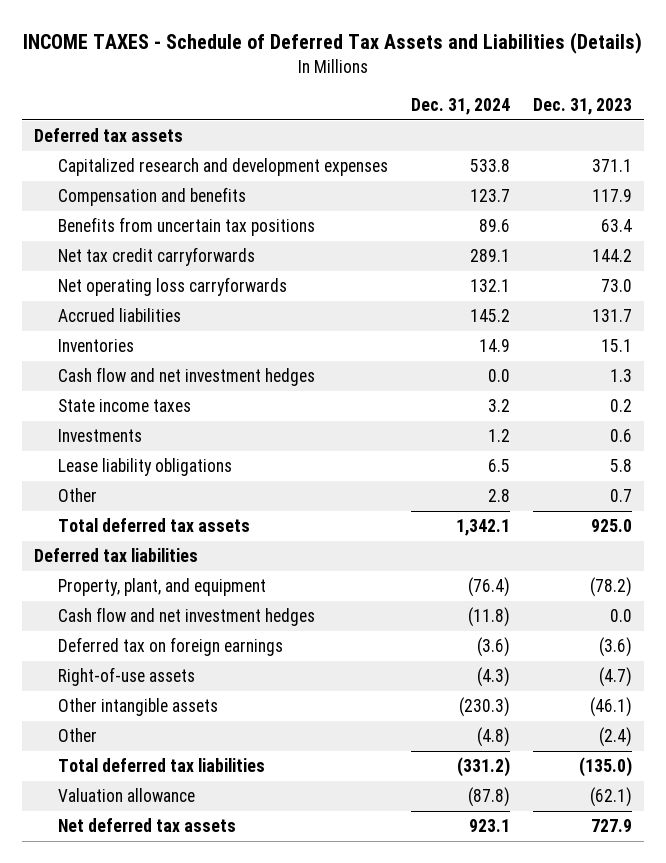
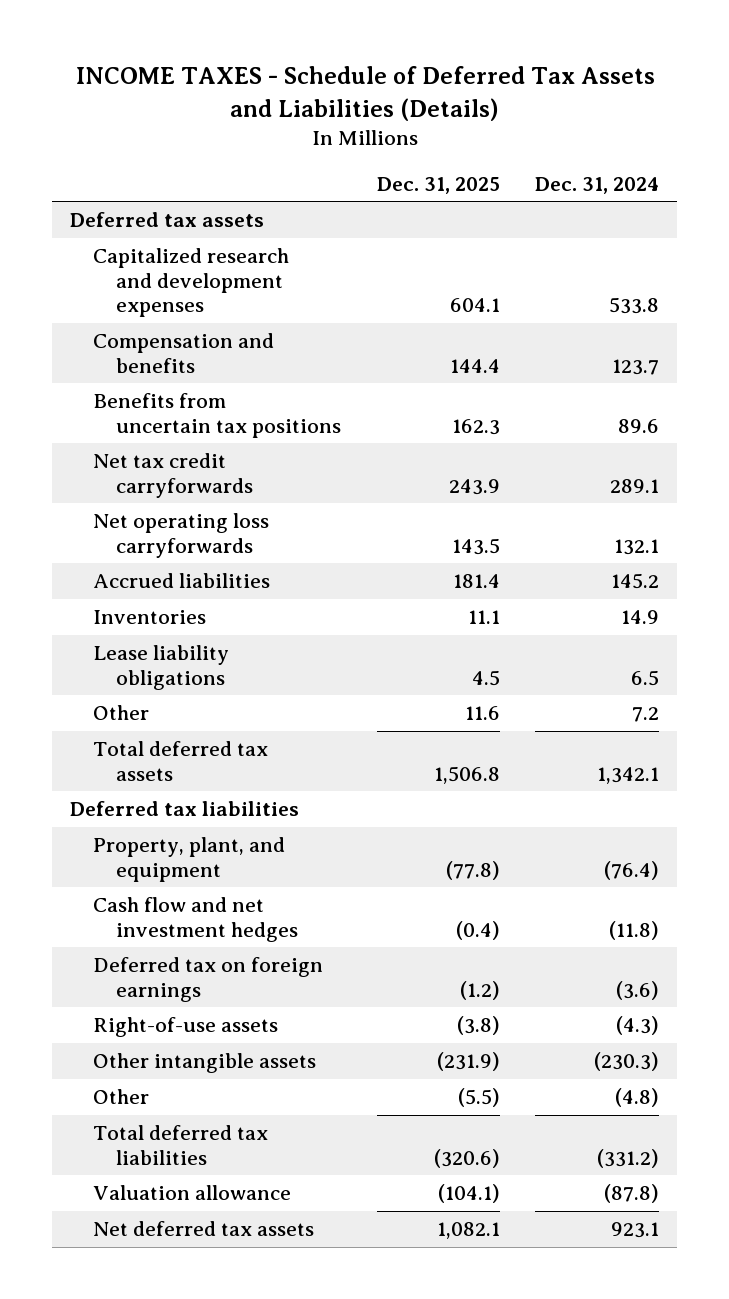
- | Dec. 31, 2024 | Dec. 31, 2023
+ | Dec. 31, 2025 | Dec. 31, 2024
- Cash flow and net investment hedges | 0.0 | 1.3
- State income taxes | 3.2 | 0.2
- Investments | 1.2 | 0.6
- Other | 2.8 | 0.7
+ Other | 11.6 | 7.2

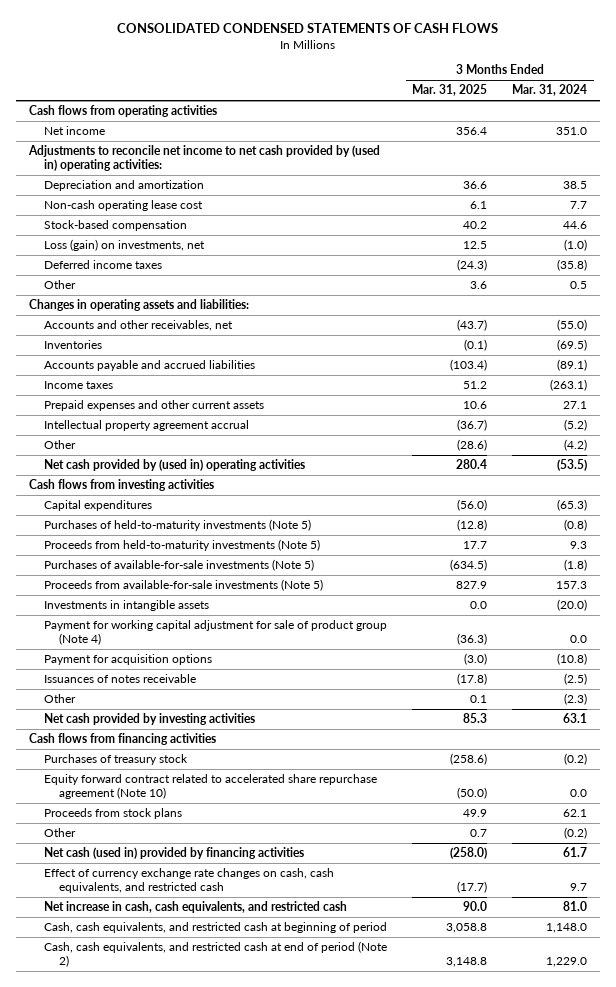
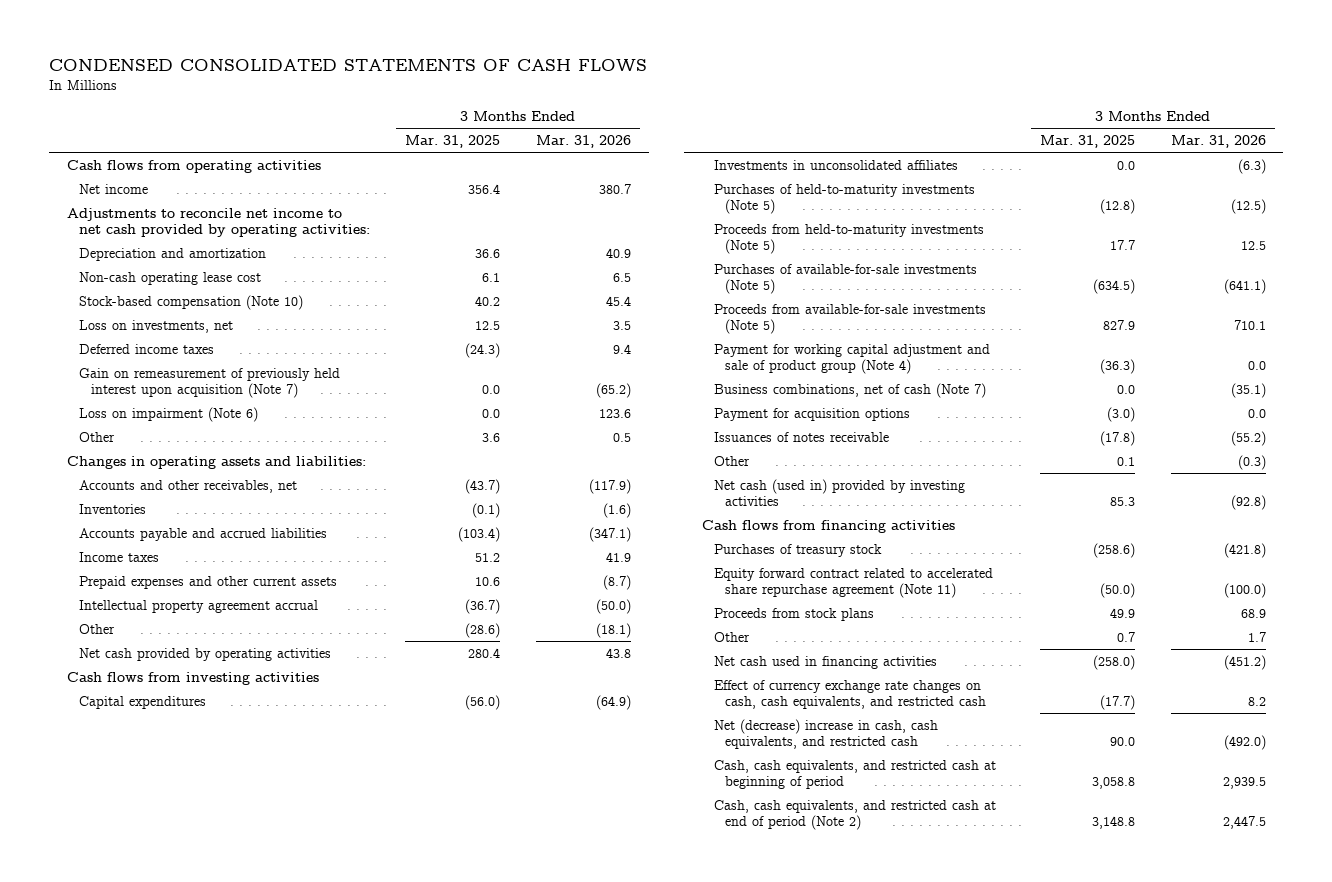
- CONSOLIDATED CONDENSED STATEMENTS OF CASH FLOWS
+ CONDENSED CONSOLIDATED STATEMENTS OF CASH FLOWS
- | 3 Months Ended Mar. 31, 2025 | 3 Months Ended Mar. 31, 2024
+ | 3 Months Ended Mar. 31, 2025 | 3 Months Ended Mar. 31, 2026
- Adjustments to reconcile net income to net cash provided by (used in) operating activities:
+ Adjustments to reconcile net income to net cash provided by operating activities:
- Stock-based compensation | 40.2 | 44.6
- Loss (gain) on investments, net | 12.5 | (1.0)
+ Stock-based compensation (Note 10) | 40.2 | 45.4
+ Loss on investments, net | 12.5 | 3.5
+ Gain on remeasurement of previously held interest upon acquisition (Note 7) | 0.0 | (65.2)
+ Loss on impairment (Note 6) | 0.0 | 123.6
- Net cash provided by (used in) operating activities | 280.4 | (53.5)
+ Net cash provided by operating activities | 280.4 | 43.8
+ Investments in unconsolidated affiliates | 0.0 | (6.3)
- Investments in intangible assets | 0.0 | (20.0)
- Payment for working capital adjustment for sale of product group (Note 4) | (36.3) | 0.0
+ Payment for working capital adjustment and sale of product group (Note 4) | (36.3) | 0.0
+ Business combinations, net of cash (Note 7) | 0.0 | (35.1)
- Net cash provided by investing activities | 85.3 | 63.1
+ Net cash (used in) provided by investing activities | 85.3 | (92.8)
- Equity forward contract related to accelerated share repurchase agreement (Note 10) | (50.0) | 0.0
+ Equity forward contract related to accelerated share repurchase agreement (Note 11) | (50.0) | (100.0)
- Net cash (used in) provided by financing activities | (258.0) | 61.7
+ Net cash used in financing activities | (258.0) | (451.2)
- Net increase in cash, cash equivalents, and restricted cash | 90.0 | 81.0
+ Net (decrease) increase in cash, cash equivalents, and restricted cash | 90.0 | (492.0)

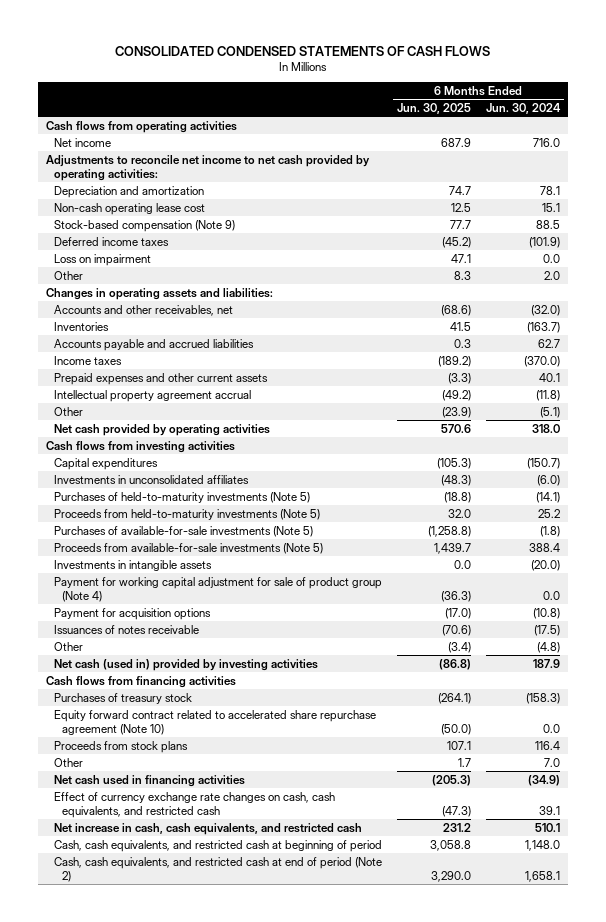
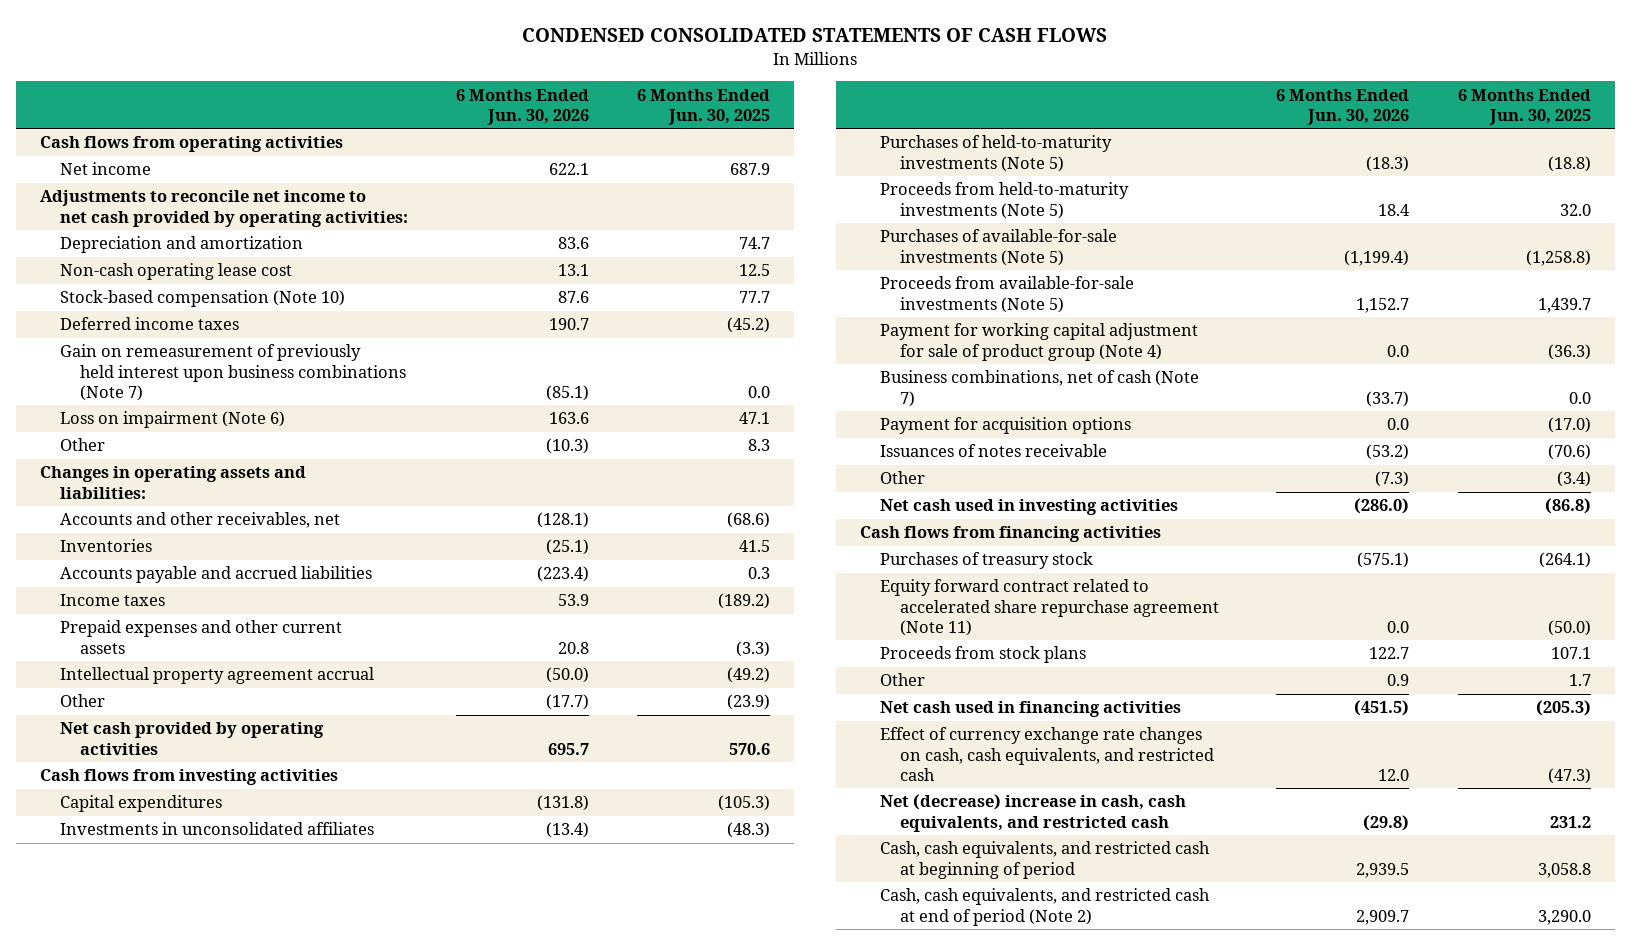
- CONSOLIDATED CONDENSED STATEMENTS OF CASH FLOWS
+ CONDENSED CONSOLIDATED STATEMENTS OF CASH FLOWS
- | 6 Months Ended Jun. 30, 2025 | 6 Months Ended Jun. 30, 2024
+ | 6 Months Ended Jun. 30, 2026 | 6 Months Ended Jun. 30, 2025
- Stock-based compensation (Note 9) | 77.7 | 88.5
+ Stock-based compensation (Note 10) | 87.6 | 77.7
- Loss on impairment | 47.1 | 0.0
+ Gain on remeasurement of previously held interest upon business combinations (Note 7) | (85.1) | 0.0
+ Loss on impairment (Note 6) | 163.6 | 47.1
- Investments in intangible assets | 0.0 | (20.0)
+ Business combinations, net of cash (Note 7) | (33.7) | 0.0
- Net cash (used in) provided by investing activities | (86.8) | 187.9
+ Net cash used in investing activities | (286.0) | (86.8)
- Equity forward contract related to accelerated share repurchase agreement (Note 10) | (50.0) | 0.0
+ Equity forward contract related to accelerated share repurchase agreement (Note 11) | 0.0 | (50.0)
- Net increase in cash, cash equivalents, and restricted cash | 231.2 | 510.1
+ Net (decrease) increase in cash, cash equivalents, and restricted cash | (29.8) | 231.2

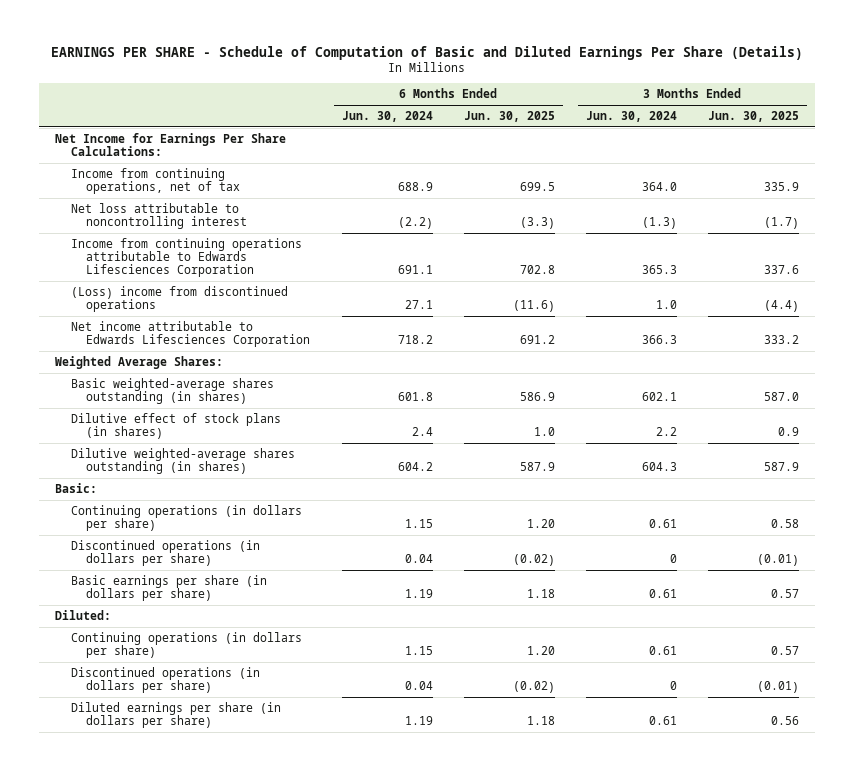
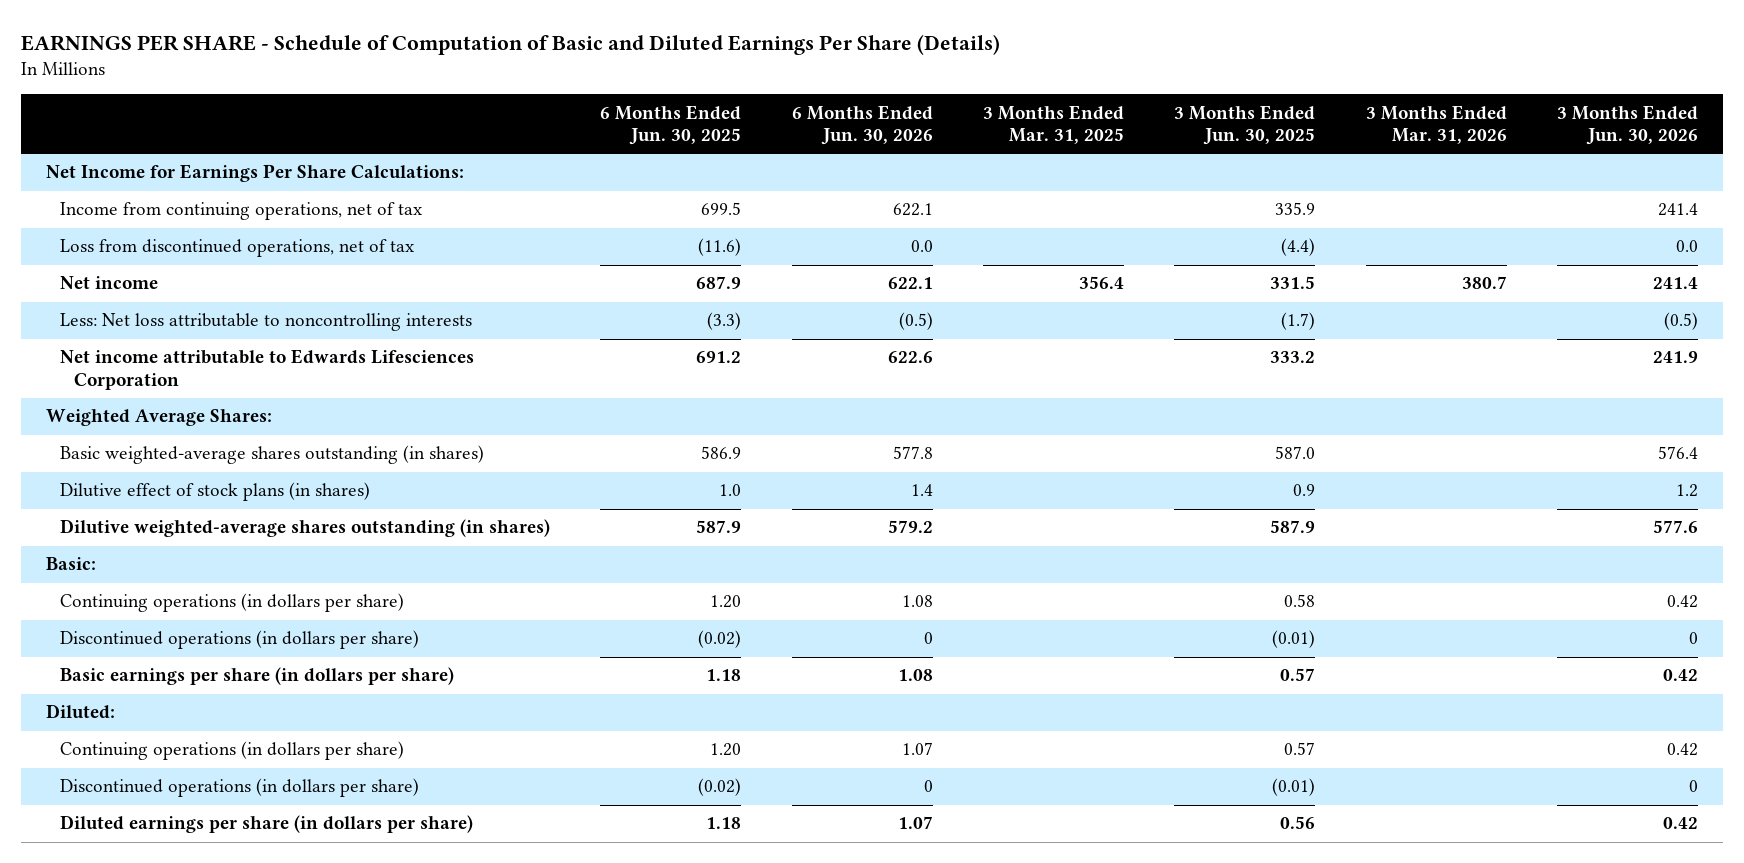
- | 6 Months Ended Jun. 30, 2024 | 6 Months Ended Jun. 30, 2025 | 3 Months Ended Jun. 30, 2024 | 3 Months Ended Jun. 30, 2025
+ | 6 Months Ended Jun. 30, 2025 | 6 Months Ended Jun. 30, 2026 | 3 Months Ended Mar. 31, 2025 | 3 Months Ended Jun. 30, 2025 | 3 Months Ended Mar. 31, 2026 | 3 Months Ended Jun. 30, 2026
- Net loss attributable to noncontrolling interest | (2.2) | (3.3) | (1.3) | (1.7)
- Income from continuing operations attributable to Edwards Lifesciences Corporation | 691.1 | 702.8 | 365.3 | 337.6
- (Loss) income from discontinued operations | 27.1 | (11.6) | 1.0 | (4.4)
+ Loss from discontinued operations, net of tax | (11.6) | 0.0 | | (4.4) | | 0.0
+ Net income | 687.9 | 622.1 | 356.4 | 331.5 | 380.7 | 241.4
+ Less: Net loss attributable to noncontrolling interests | (3.3) | (0.5) | | (1.7) | | (0.5)

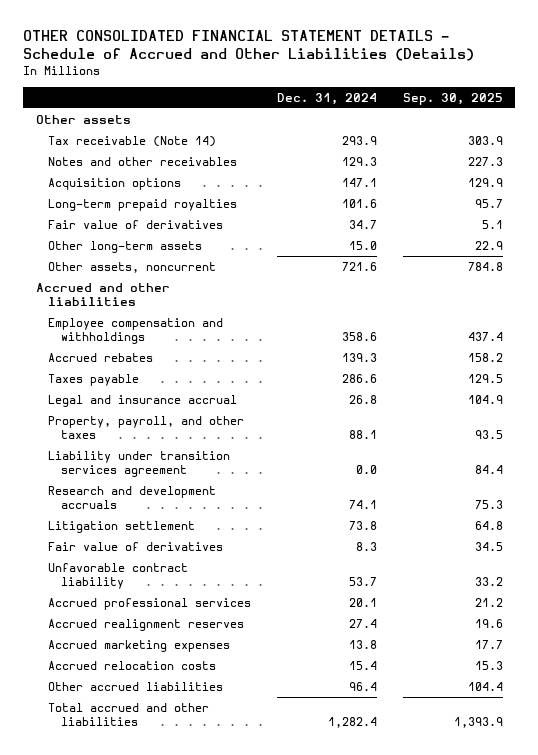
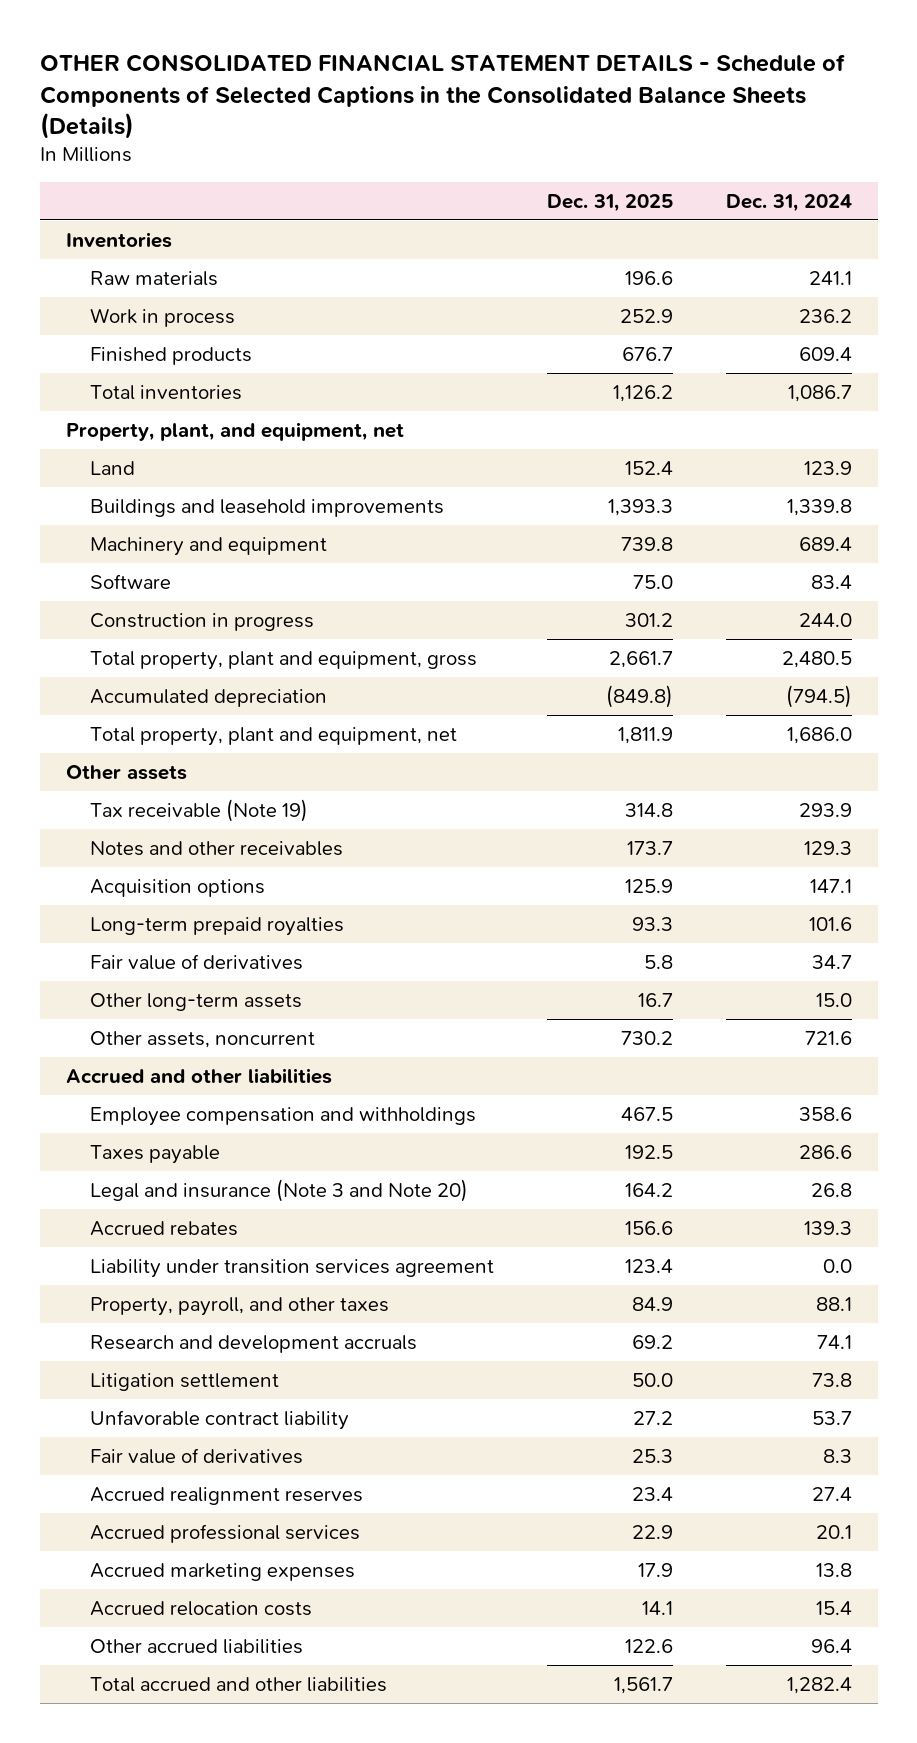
- OTHER CONSOLIDATED FINANCIAL STATEMENT DETAILS - Schedule of Accrued and Other Liabilities (Details)
+ OTHER CONSOLIDATED FINANCIAL STATEMENT DETAILS - Schedule of Components of Selected Captions in the Consolidated Balance Sheets (Details)
- | Dec. 31, 2024 | Sep. 30, 2025
+ | Dec. 31, 2025 | Dec. 31, 2024
+ Inventories
+ Raw materials | 196.6 | 241.1
+ Work in process | 252.9 | 236.2
+ Finished products | 676.7 | 609.4
+ Total inventories | 1,126.2 | 1,086.7
+ Property, plant, and equipment, net
+ Land | 152.4 | 123.9
+ Buildings and leasehold improvements | 1,393.3 | 1,339.8
+ Machinery and equipment | 739.8 | 689.4
+ Software | 75.0 | 83.4
+ Construction in progress | 301.2 | 244.0
+ Total property, plant and equipment, gross | 2,661.7 | 2,480.5
+ Accumulated depreciation | (849.8) | (794.5)
+ Total property, plant and equipment, net | 1,811.9 | 1,686.0
- Tax receivable (Note 14) | 293.9 | 303.9
+ Tax receivable (Note 19) | 314.8 | 293.9
- Legal and insurance accrual | 26.8 | 104.9
+ Legal and insurance (Note 3 and Note 20) | 164.2 | 26.8
moved down: Accrued rebates | 156.6 | 139.3
moved down: Property, payroll, and other taxes | 84.9 | 88.1
moved down: Fair value of derivatives | 25.3 | 8.3
moved down: Accrued professional services | 22.9 | 20.1

